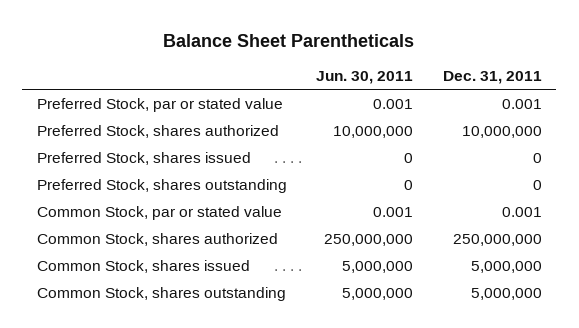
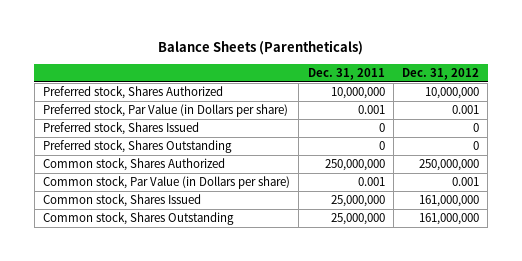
- Balance Sheet Parentheticals
+ Balance Sheets (Parentheticals)
- | Jun. 30, 2011 | Dec. 31, 2011
+ | Dec. 31, 2011 | Dec. 31, 2012
- Preferred Stock, par or stated value | 0.001 | 0.001
- Preferred Stock, shares authorized | 10,000,000 | 10,000,000
- Preferred Stock, shares issued | 0 | 0
- Preferred Stock, shares outstanding | 0 | 0
- Common Stock, par or stated value | 0.001 | 0.001
- Common Stock, shares authorized | 250,000,000 | 250,000,000
- Common Stock, shares issued | 5,000,000 | 5,000,000
- Common Stock, shares outstanding | 5,000,000 | 5,000,000
+ Preferred stock, Shares Authorized | 10,000,000 | 10,000,000
+ Preferred stock, Par Value (in Dollars per share) | 0.001 | 0.001
+ Preferred stock, Shares Issued | 0 | 0
+ Preferred stock, Shares Outstanding | 0 | 0
+ Common stock, Shares Authorized | 250,000,000 | 250,000,000
+ Common stock, Par Value (in Dollars per share) | 0.001 | 0.001
+ Common stock, Shares Issued | 25,000,000 | 161,000,000
+ Common stock, Shares Outstanding | 25,000,000 | 161,000,000

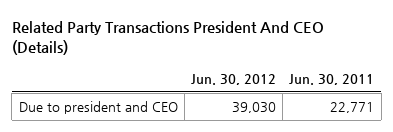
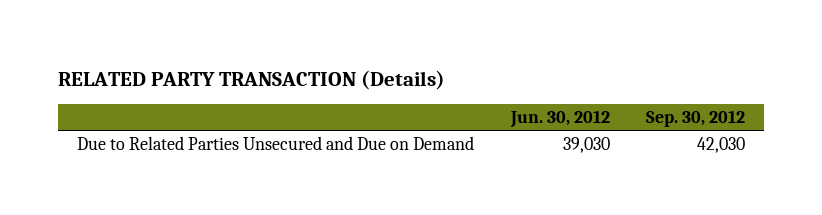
- Related Party Transactions President And CEO (Details)
+ RELATED PARTY TRANSACTION (Details)
- | Jun. 30, 2012 | Jun. 30, 2011
+ | Jun. 30, 2012 | Sep. 30, 2012
- Due to president and CEO | 39,030 | 22,771
+ Due to Related Parties Unsecured and Due on Demand | 39,030 | 42,030

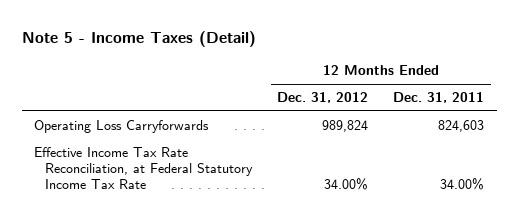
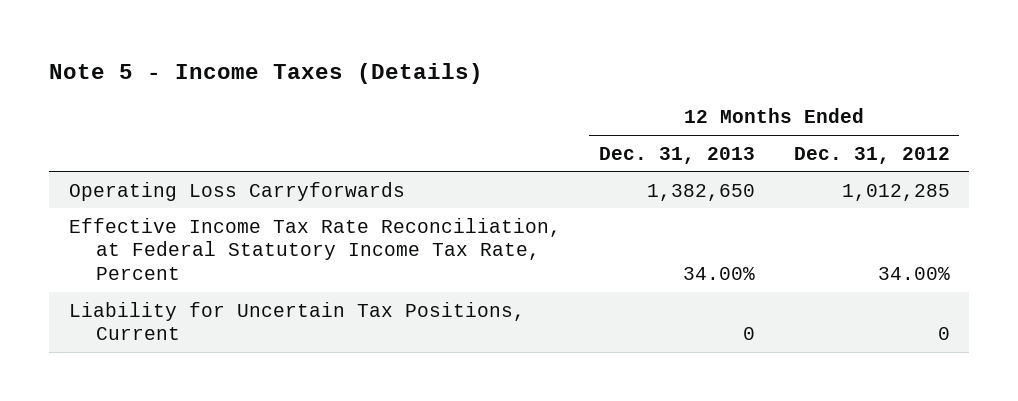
- Note 5 - Income Taxes (Detail)
+ Note 5 - Income Taxes (Details)
- | 12 Months Ended Dec. 31, 2012 | 12 Months Ended Dec. 31, 2011
+ | 12 Months Ended Dec. 31, 2013 | 12 Months Ended Dec. 31, 2012
- Operating Loss Carryforwards | 989,824 | 824,603
- Effective Income Tax Rate Reconciliation, at Federal Statutory Income Tax Rate | 34.00% | 34.00%
+ Operating Loss Carryforwards | 1,382,650 | 1,012,285
+ Effective Income Tax Rate Reconciliation, at Federal Statutory Income Tax Rate, Percent | 34.00% | 34.00%
+ Liability for Uncertain Tax Positions, Current | 0 | 0

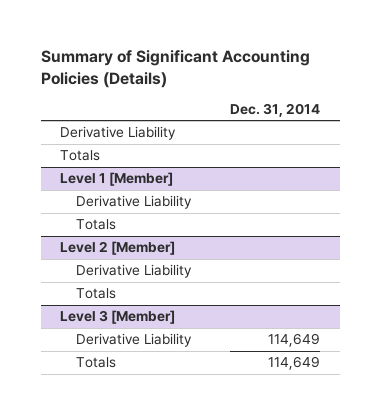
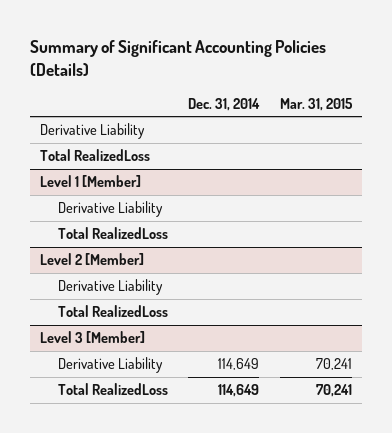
- | Dec. 31, 2014
+ | Dec. 31, 2014 | Mar. 31, 2015
- Totals
+ Total RealizedLoss
@ Level 1 [Member]
- Totals
+ Total RealizedLoss
@ Level 2 [Member]
- Totals
+ Total RealizedLoss
@ Level 3 [Member]
- Totals | 114,649
+ Total RealizedLoss | 114,649 | 70,241

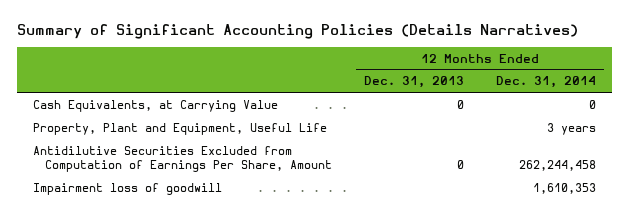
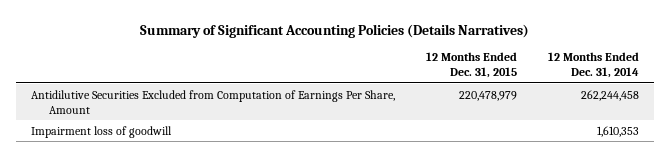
- | 12 Months Ended Dec. 31, 2013 | 12 Months Ended Dec. 31, 2014
+ | 12 Months Ended Dec. 31, 2015 | 12 Months Ended Dec. 31, 2014
- Cash Equivalents, at Carrying Value | 0 | 0
- Property, Plant and Equipment, Useful Life | | 3 years

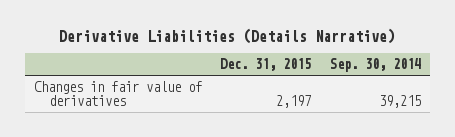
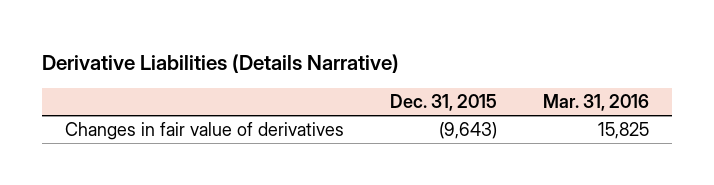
- | Dec. 31, 2015 | Sep. 30, 2014
+ | Dec. 31, 2015 | Mar. 31, 2016
- Changes in fair value of derivatives | 2,197 | 39,215
+ Changes in fair value of derivatives | (9,643) | 15,825

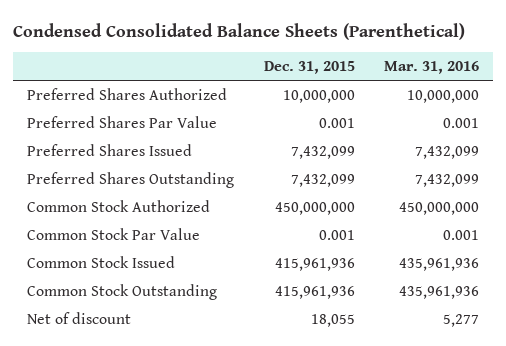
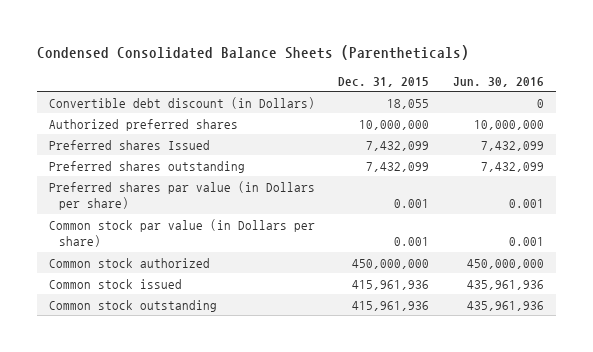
- Condensed Consolidated Balance Sheets (Parenthetical)
+ Condensed Consolidated Balance Sheets (Parentheticals)
- | Dec. 31, 2015 | Mar. 31, 2016
+ | Dec. 31, 2015 | Jun. 30, 2016
- Preferred Shares Authorized | 10,000,000 | 10,000,000
- Preferred Shares Par Value | 0.001 | 0.001
- Preferred Shares Issued | 7,432,099 | 7,432,099
- Preferred Shares Outstanding | 7,432,099 | 7,432,099
- Common Stock Authorized | 450,000,000 | 450,000,000
- Common Stock Par Value | 0.001 | 0.001
- Common Stock Issued | 415,961,936 | 435,961,936
- Common Stock Outstanding | 415,961,936 | 435,961,936
- Net of discount | 18,055 | 5,277
+ Convertible debt discount (in Dollars) | 18,055 | 0
+ Authorized preferred shares | 10,000,000 | 10,000,000
+ Preferred shares Issued | 7,432,099 | 7,432,099
+ Preferred shares outstanding | 7,432,099 | 7,432,099
+ Preferred shares par value (in Dollars per share) | 0.001 | 0.001
+ Common stock par value (in Dollars per share) | 0.001 | 0.001
+ Common stock authorized | 450,000,000 | 450,000,000
+ Common stock issued | 415,961,936 | 435,961,936
+ Common stock outstanding | 415,961,936 | 435,961,936

